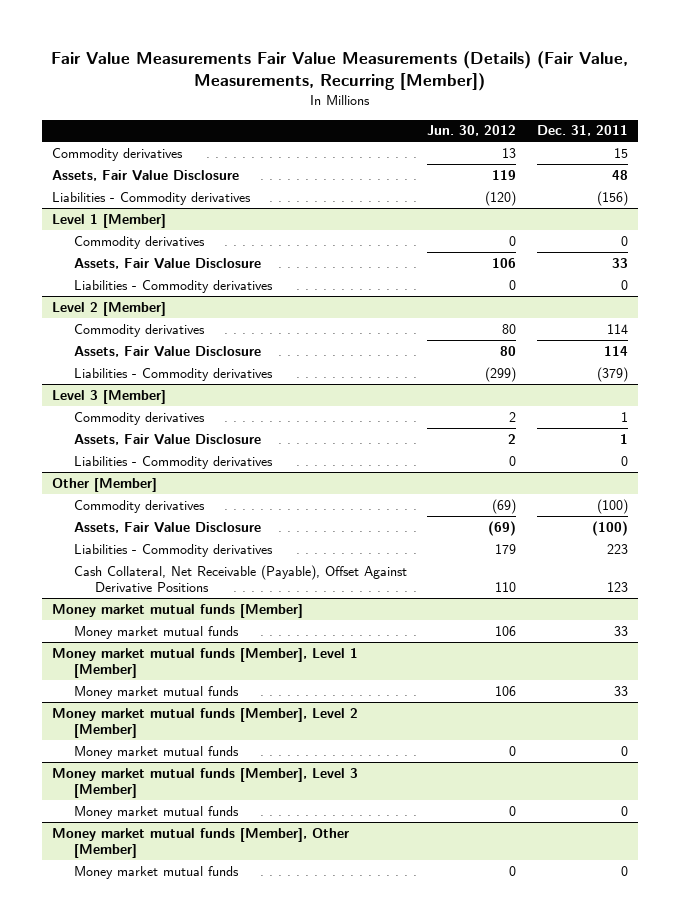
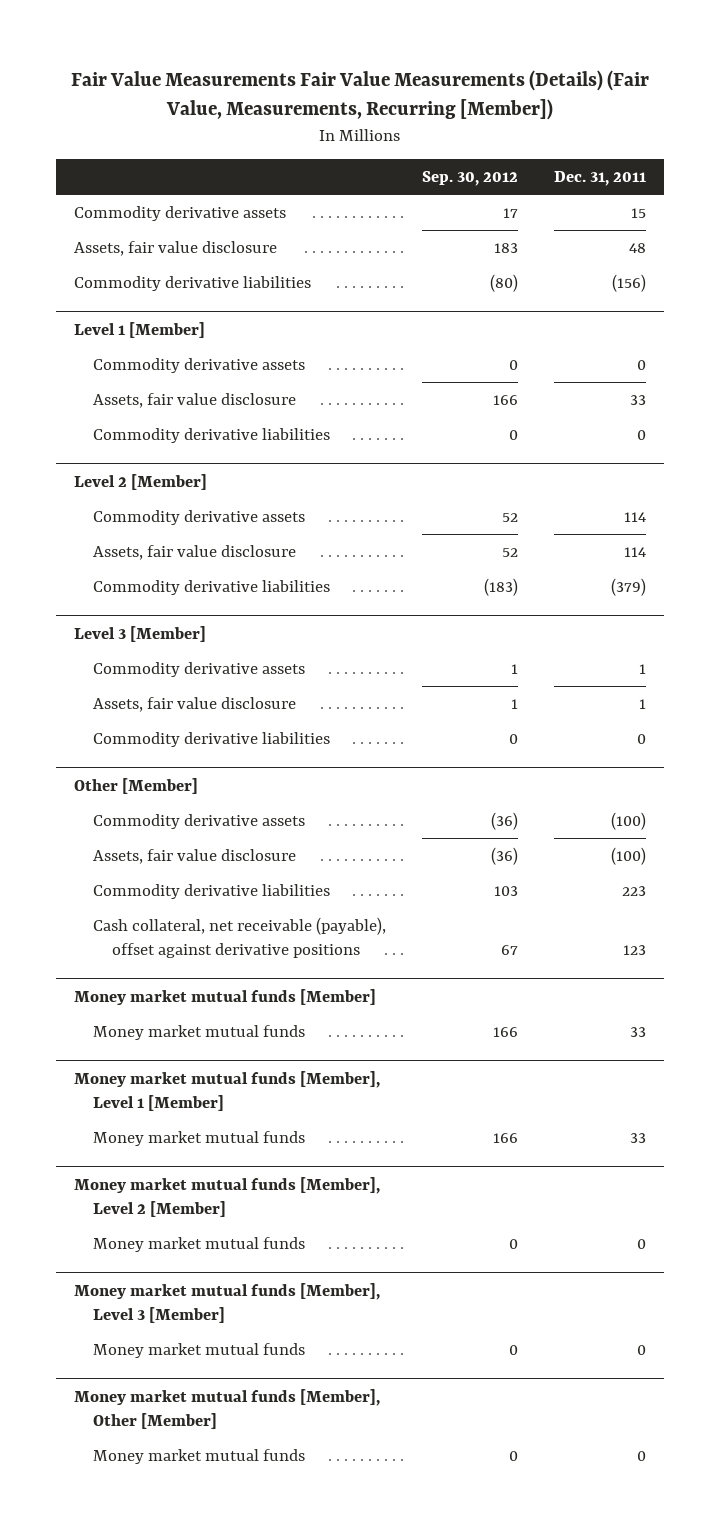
- | Jun. 30, 2012 | Dec. 31, 2011
+ | Sep. 30, 2012 | Dec. 31, 2011
- Commodity derivatives | 13 | 15
- Assets, Fair Value Disclosure | 119 | 48
- Liabilities - Commodity derivatives | (120) | (156)
+ Commodity derivative assets | 17 | 15
+ Assets, fair value disclosure | 183 | 48
+ Commodity derivative liabilities | (80) | (156)
@ Level 1 [Member]
- Commodity derivatives | 0 | 0
- Assets, Fair Value Disclosure | 106 | 33
- Liabilities - Commodity derivatives | 0 | 0
+ Commodity derivative assets | 0 | 0
+ Assets, fair value disclosure | 166 | 33
+ Commodity derivative liabilities | 0 | 0
@ Level 2 [Member]
- Commodity derivatives | 80 | 114
- Assets, Fair Value Disclosure | 80 | 114
- Liabilities - Commodity derivatives | (299) | (379)
+ Commodity derivative assets | 52 | 114
+ Assets, fair value disclosure | 52 | 114
+ Commodity derivative liabilities | (183) | (379)
@ Level 3 [Member]
- Commodity derivatives | 2 | 1
- Assets, Fair Value Disclosure | 2 | 1
- Liabilities - Commodity derivatives | 0 | 0
+ Commodity derivative assets | 1 | 1
+ Assets, fair value disclosure | 1 | 1
+ Commodity derivative liabilities | 0 | 0
@ Other [Member]
- Commodity derivatives | (69) | (100)
- Assets, Fair Value Disclosure | (69) | (100)
- Liabilities - Commodity derivatives | 179 | 223
- Cash Collateral, Net Receivable (Payable), Offset Against Derivative Positions | 110 | 123
+ Commodity derivative assets | (36) | (100)
+ Assets, fair value disclosure | (36) | (100)
+ Commodity derivative liabilities | 103 | 223
+ Cash collateral, net receivable (payable), offset against derivative positions | 67 | 123

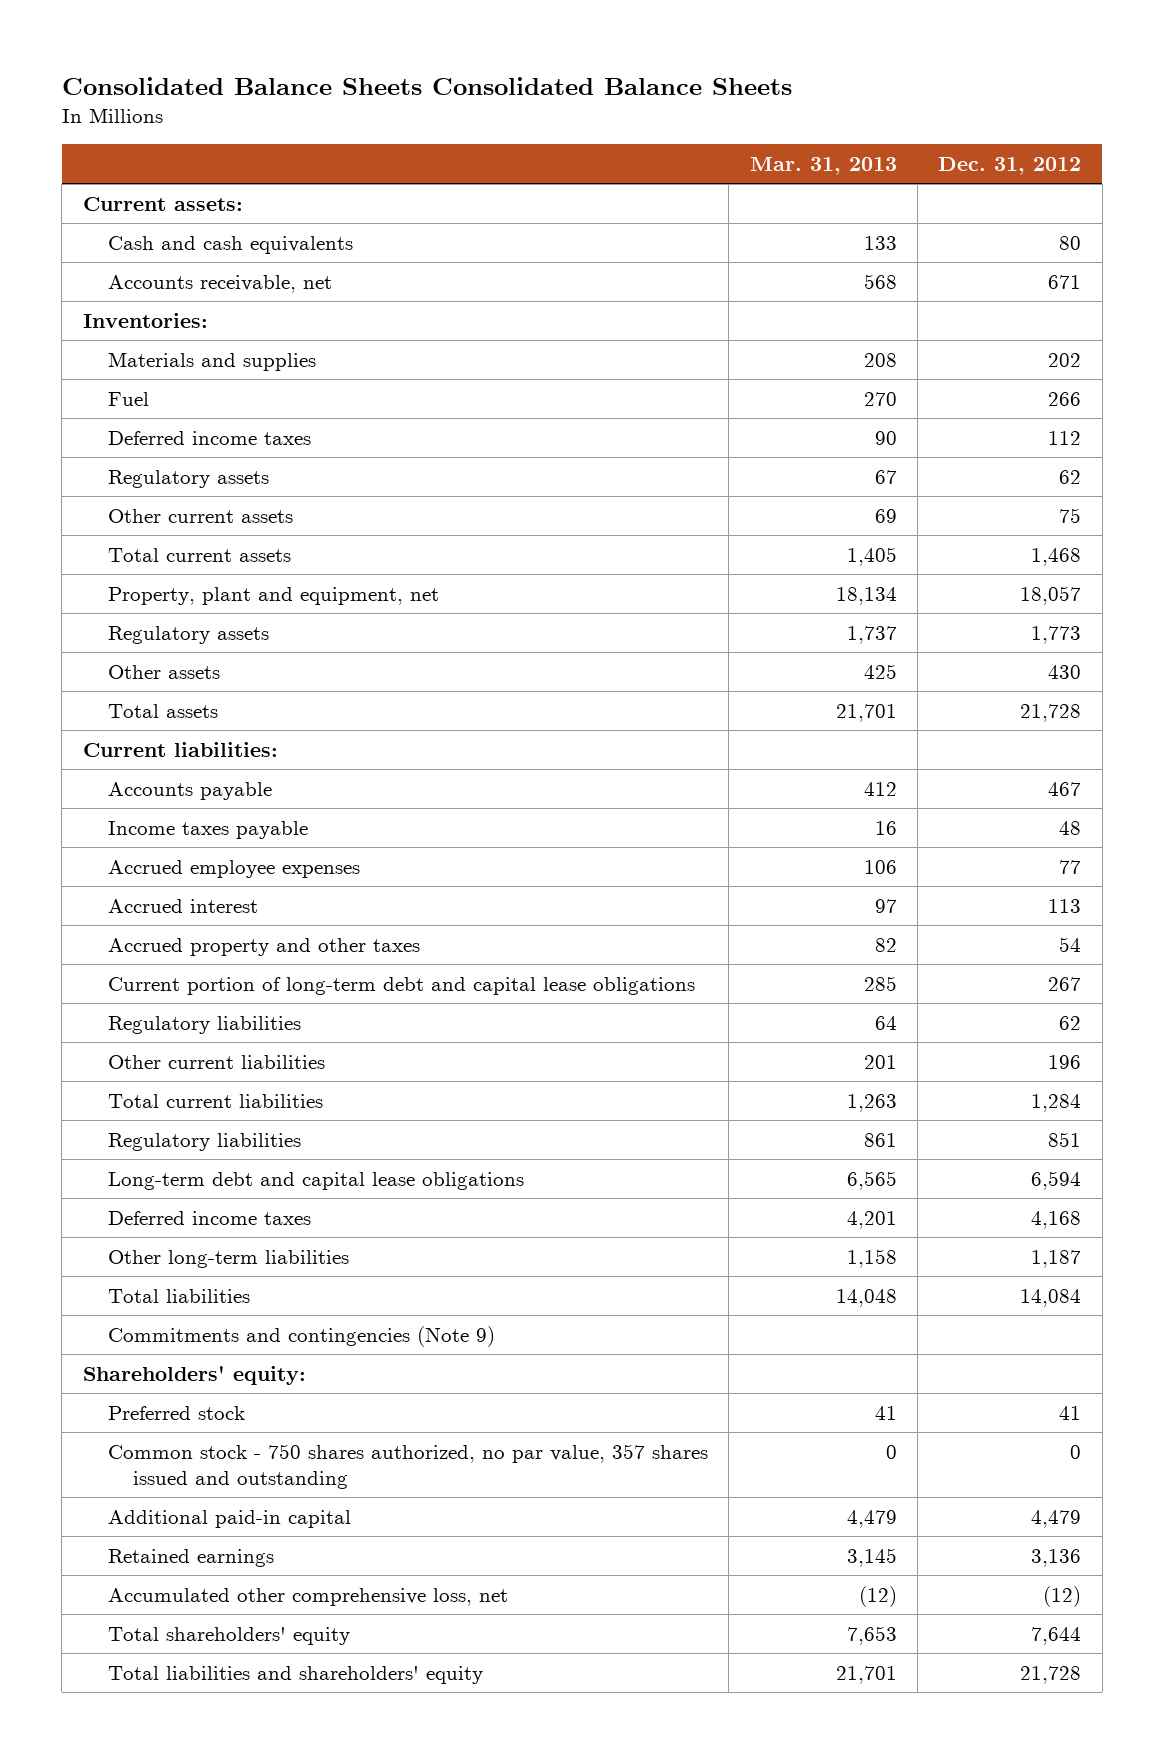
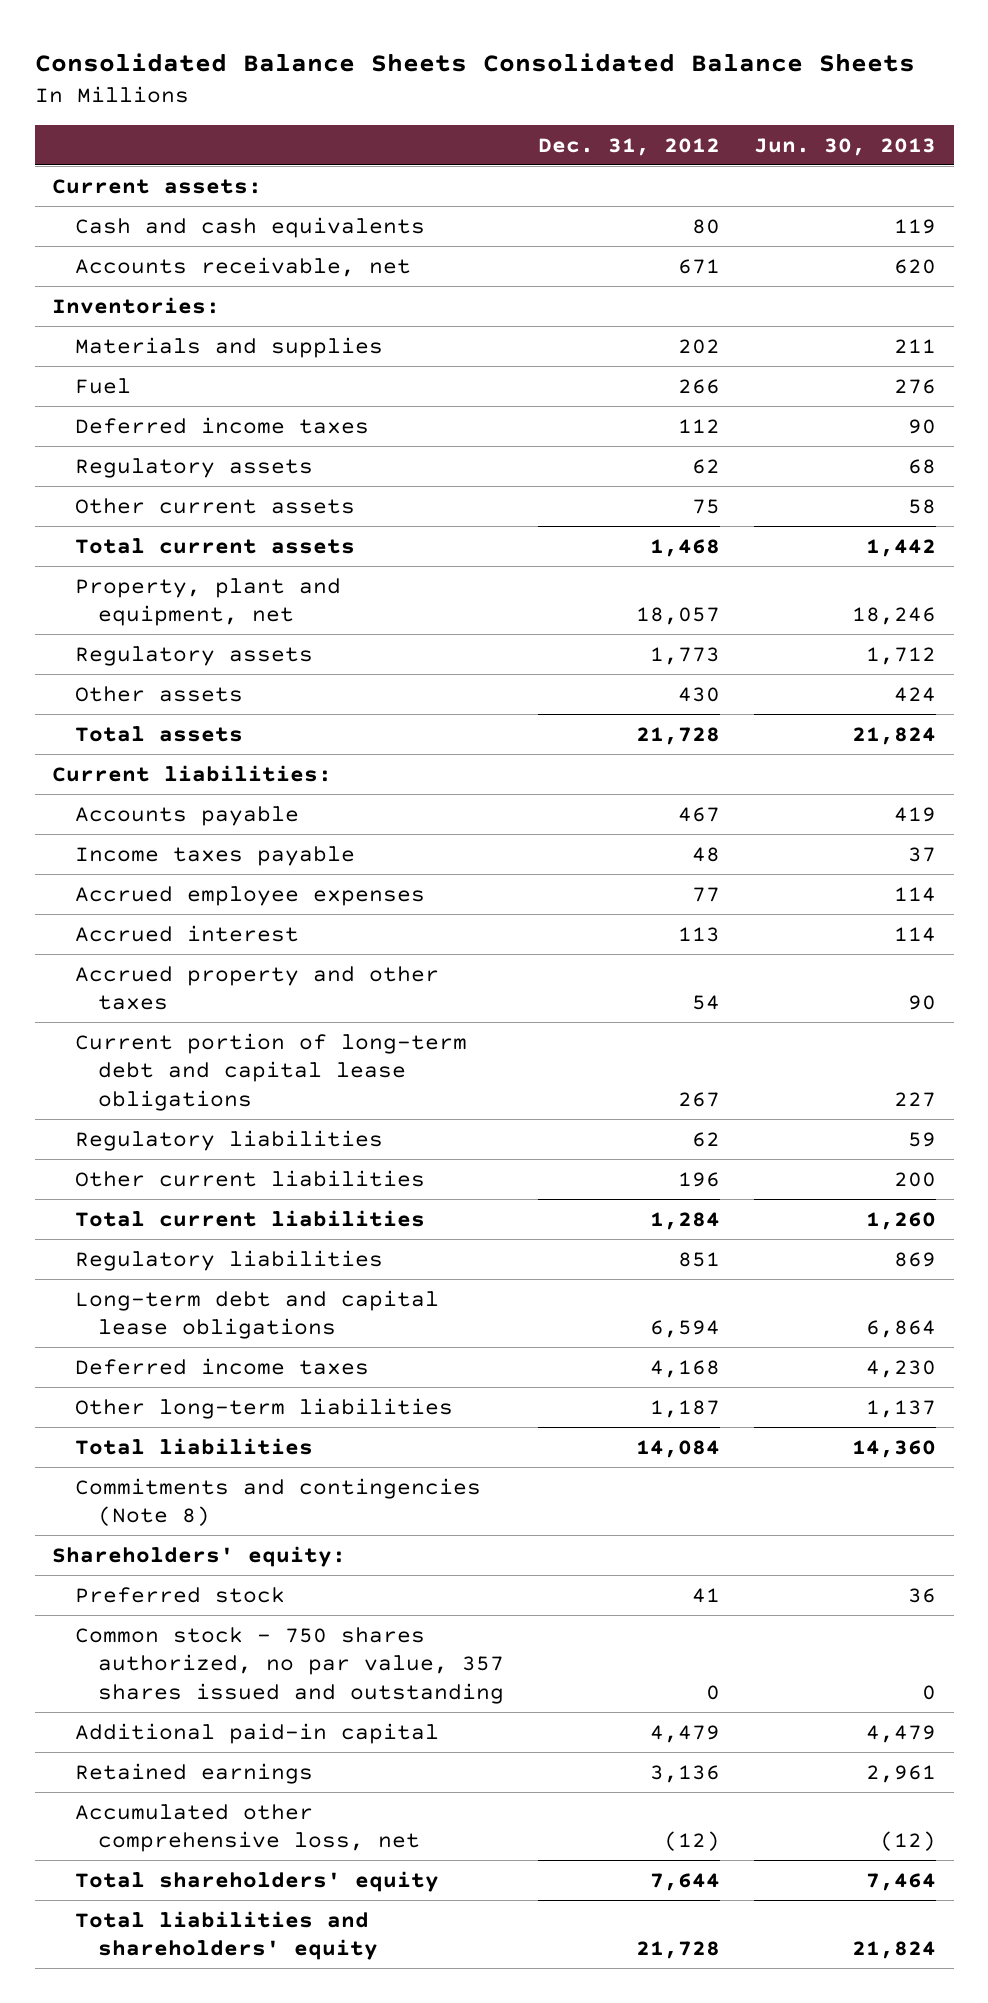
- | Mar. 31, 2013 | Dec. 31, 2012
+ | Dec. 31, 2012 | Jun. 30, 2013
- Commitments and contingencies (Note 9)
+ Commitments and contingencies (Note 8)

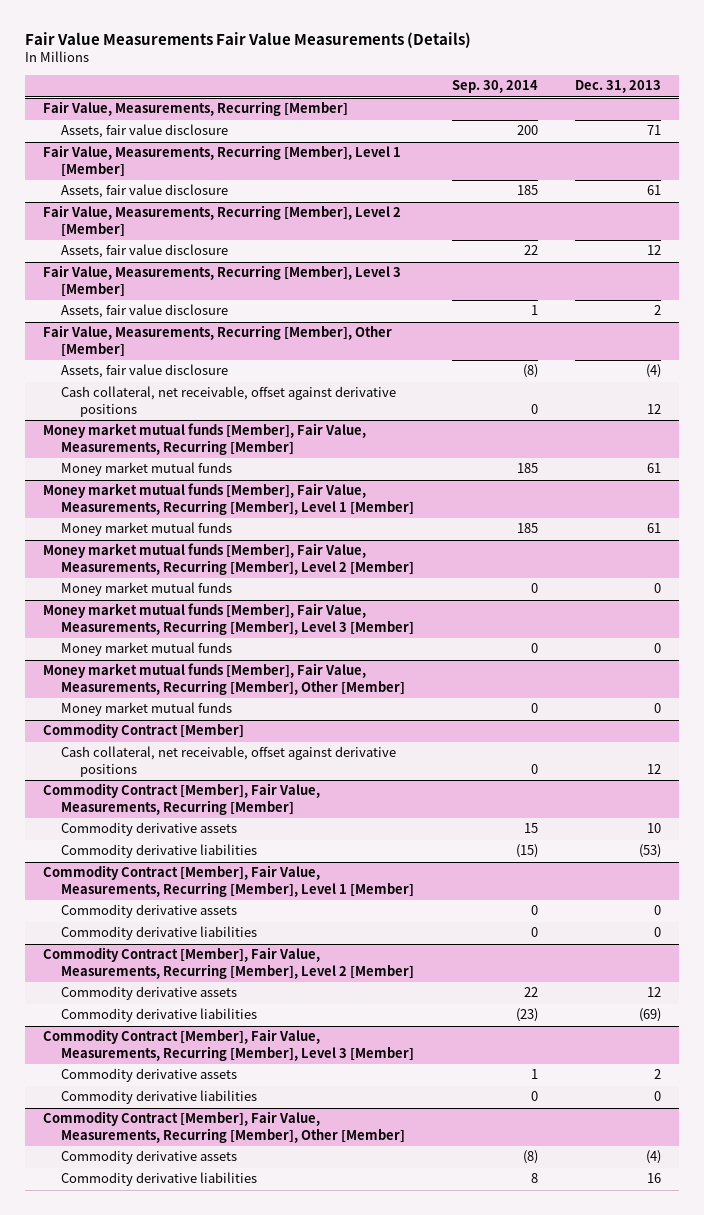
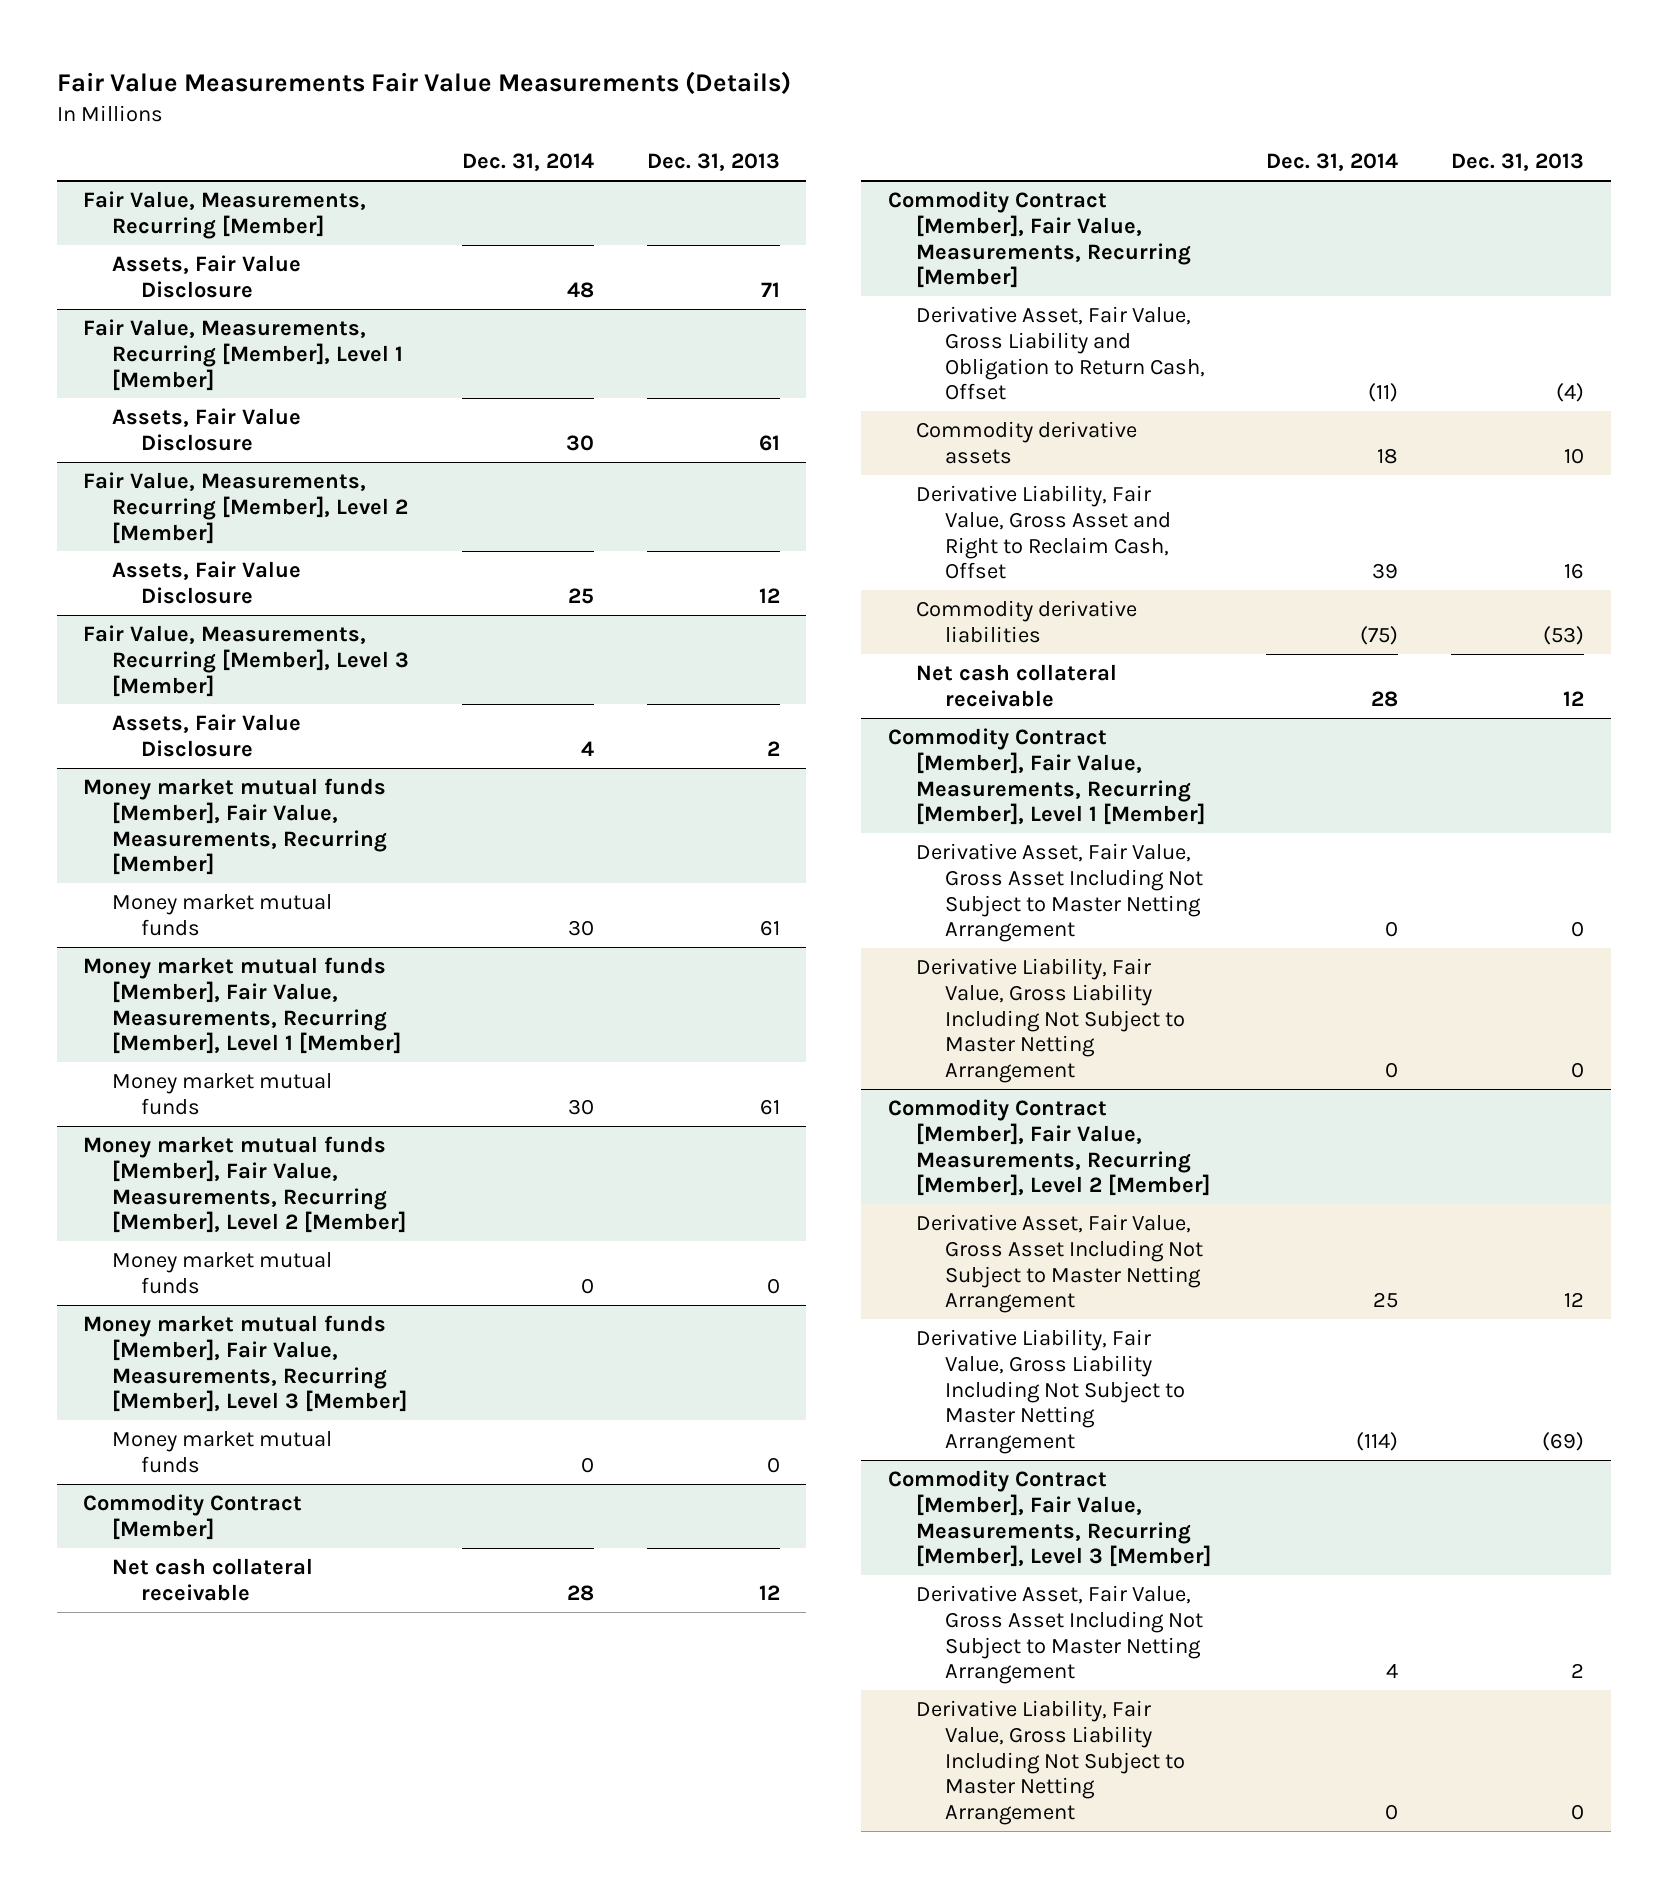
- | Sep. 30, 2014 | Dec. 31, 2013
+ | Dec. 31, 2014 | Dec. 31, 2013
@ Fair Value, Measurements, Recurring [Member]
- Assets, fair value disclosure | 200 | 71
+ Assets, Fair Value Disclosure | 48 | 71
@ Fair Value, Measurements, Recurring [Member], Level 1 [Member]
- Assets, fair value disclosure | 185 | 61
+ Assets, Fair Value Disclosure | 30 | 61
@ Fair Value, Measurements, Recurring [Member], Level 2 [Member]
- Assets, fair value disclosure | 22 | 12
+ Assets, Fair Value Disclosure | 25 | 12
@ Fair Value, Measurements, Recurring [Member], Level 3 [Member]
- Assets, fair value disclosure | 1 | 2
- Fair Value, Measurements, Recurring [Member], Other [Member]
- Assets, fair value disclosure | (8) | (4)
- Cash collateral, net receivable, offset against derivative positions | 0 | 12
@ Fair Value, Measurements, Recurring [Member], Level 3 [Member]
+ Assets, Fair Value Disclosure | 4 | 2
- Money market mutual funds [Member], Fair Value, Measurements, Recurring [Member], Other [Member]
- Money market mutual funds | 0 | 0
@ Commodity Contract [Member]
- Cash collateral, net receivable, offset against derivative positions | 0 | 12
+ Net cash collateral receivable | 28 | 12
@ Commodity Contract [Member], Fair Value, Measurements, Recurring [Member]
+ Derivative Asset, Fair Value, Gross Liability and Obligation to Return Cash, Offset | (11) | (4)
+ Derivative Liability, Fair Value, Gross Asset and Right to Reclaim Cash, Offset | 39 | 16
+ Net cash collateral receivable | 28 | 12
@ Commodity Contract [Member], Fair Value, Measurements, Recurring [Member], Level 1 [Member]
- Commodity derivative assets | 0 | 0
- Commodity derivative liabilities | 0 | 0
+ Derivative Asset, Fair Value, Gross Asset Including Not Subject to Master Netting Arrangement | 0 | 0
+ Derivative Liability, Fair Value, Gross Liability Including Not Subject to Master Netting Arrangement | 0 | 0
@ Commodity Contract [Member], Fair Value, Measurements, Recurring [Member], Level 2 [Member]
- Commodity derivative assets | 22 | 12
- Commodity derivative liabilities | (23) | (69)
+ Derivative Asset, Fair Value, Gross Asset Including Not Subject to Master Netting Arrangement | 25 | 12
+ Derivative Liability, Fair Value, Gross Liability Including Not Subject to Master Netting Arrangement | (114) | (69)
@ Commodity Contract [Member], Fair Value, Measurements, Recurring [Member], Level 3 [Member]
- Commodity derivative assets | 1 | 2
- Commodity derivative liabilities | 0 | 0
- Commodity Contract [Member], Fair Value, Measurements, Recurring [Member], Other [Member]
- Commodity derivative assets | (8) | (4)
- Commodity derivative liabilities | 8 | 16
@ Commodity Contract [Member], Fair Value, Measurements, Recurring [Member], Level 3 [Member]
+ Derivative Asset, Fair Value, Gross Asset Including Not Subject to Master Netting Arrangement | 4 | 2
+ Derivative Liability, Fair Value, Gross Liability Including Not Subject to Master Netting Arrangement | 0 | 0

